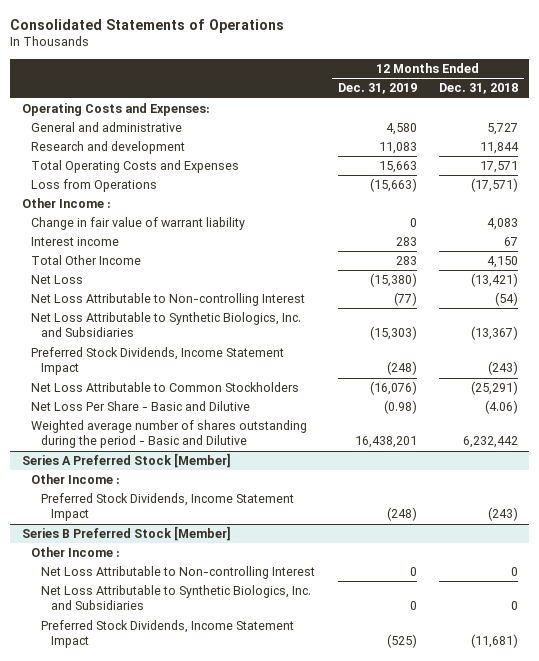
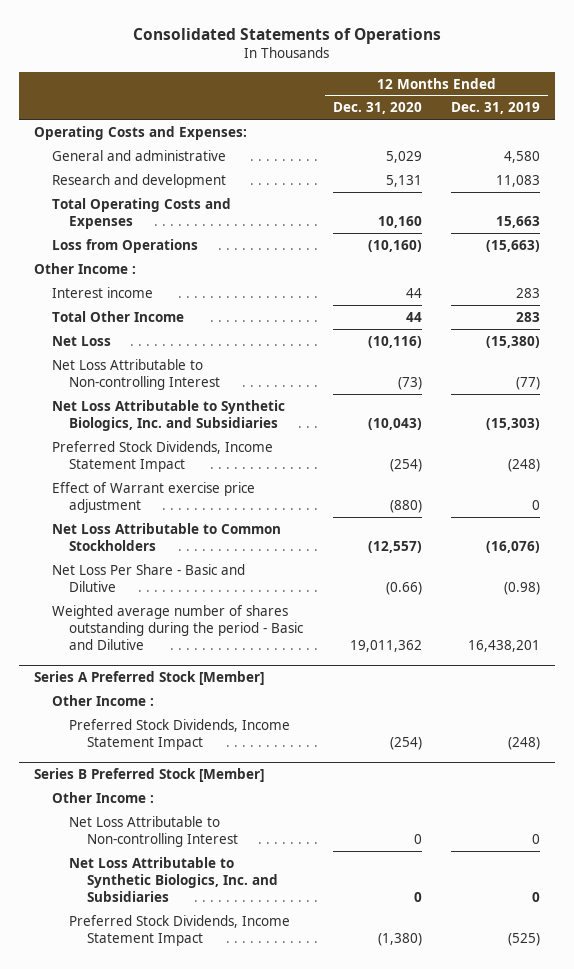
- | 12 Months Ended Dec. 31, 2019 | 12 Months Ended Dec. 31, 2018
+ | 12 Months Ended Dec. 31, 2020 | 12 Months Ended Dec. 31, 2019
- Change in fair value of warrant liability | 0 | 4,083
+ Effect of Warrant exercise price adjustment | (880) | 0

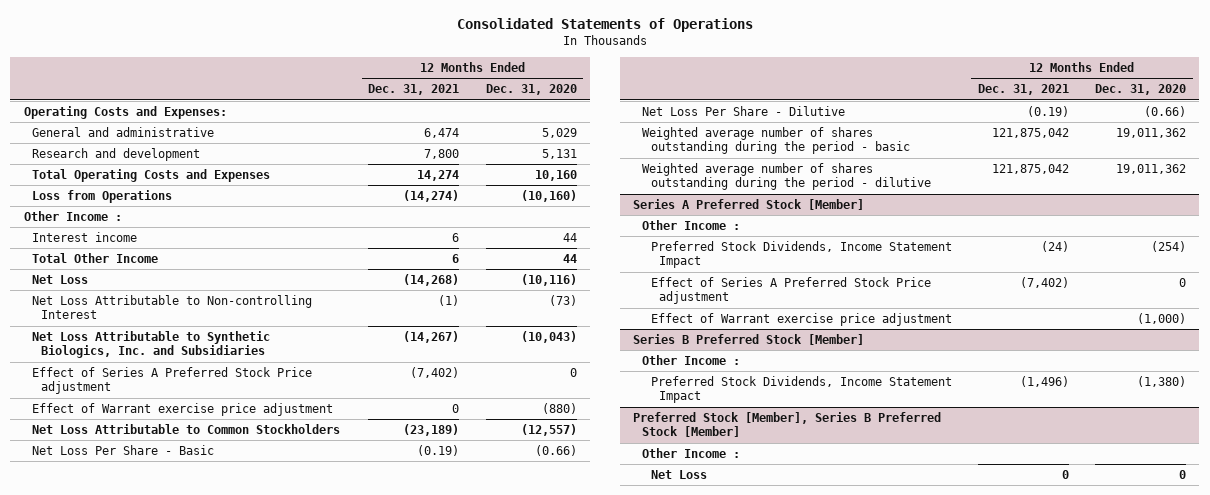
- | 12 Months Ended Dec. 31, 2020 | 12 Months Ended Dec. 31, 2019
+ | 12 Months Ended Dec. 31, 2021 | 12 Months Ended Dec. 31, 2020
- Preferred Stock Dividends, Income Statement Impact | (254) | (248)
+ Effect of Series A Preferred Stock Price adjustment | (7,402) | 0
- Net Loss Per Share - Basic and Dilutive | (0.66) | (0.98)
- Weighted average number of shares outstanding during the period - Basic and Dilutive | 19,011,362 | 16,438,201
+ Net Loss Per Share - Basic | (0.19) | (0.66)
+ Net Loss Per Share - Dilutive | (0.19) | (0.66)
+ Weighted average number of shares outstanding during the period - basic | 121,875,042 | 19,011,362
+ Weighted average number of shares outstanding during the period - dilutive | 121,875,042 | 19,011,362
@ Series A Preferred Stock [Member]
+ Effect of Series A Preferred Stock Price adjustment | (7,402) | 0
+ Effect of Warrant exercise price adjustment | | (1,000)
@ Series B Preferred Stock [Member]
- Net Loss Attributable to Non-controlling Interest | 0 | 0
- Net Loss Attributable to Synthetic Biologics, Inc. and Subsidiaries | 0 | 0
+ Preferred Stock [Member], Series B Preferred Stock [Member]
+ Other Income :
+ Net Loss | 0 | 0

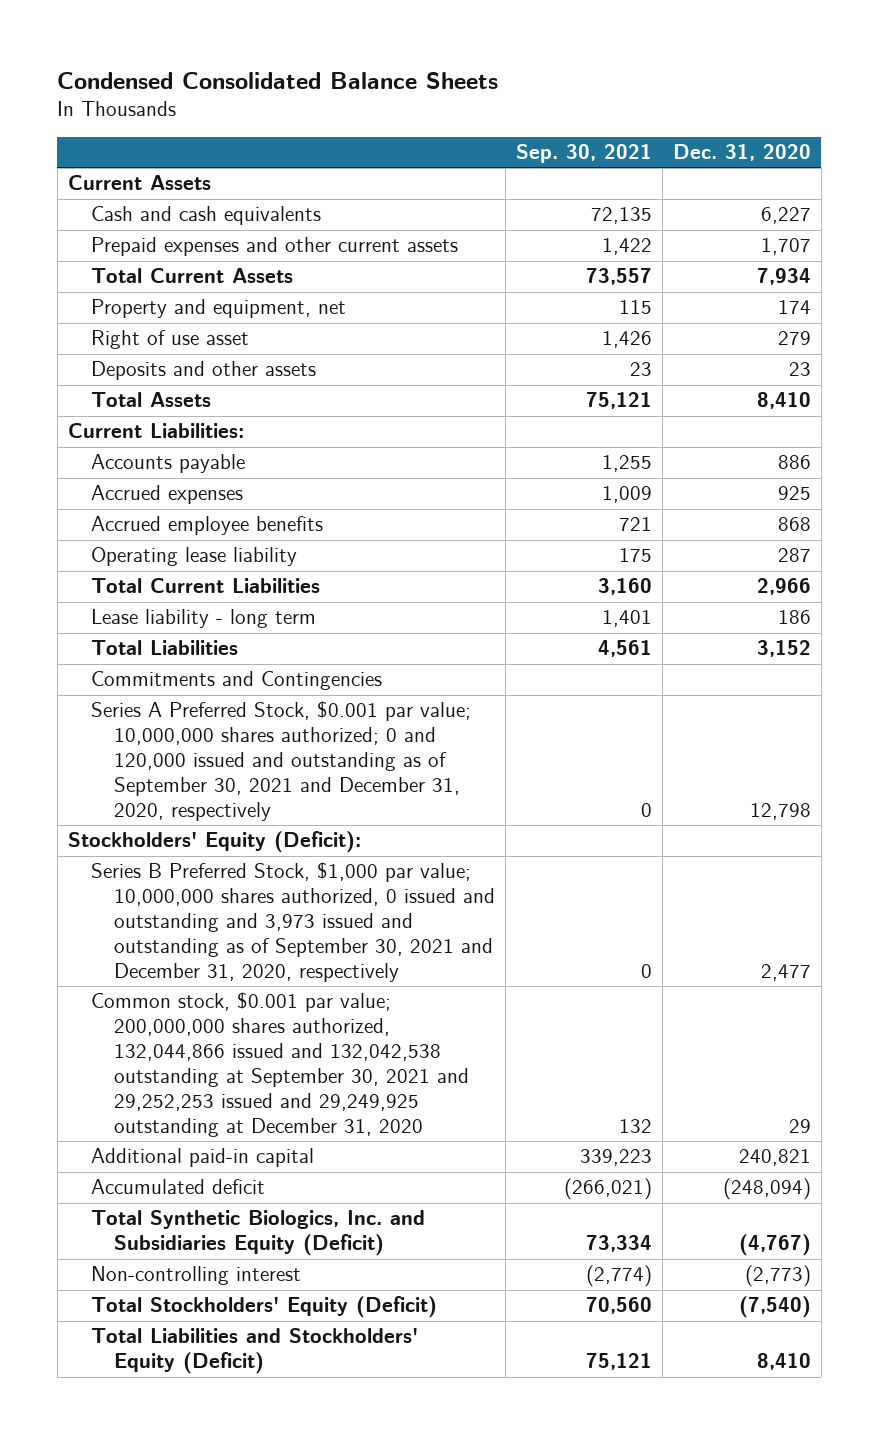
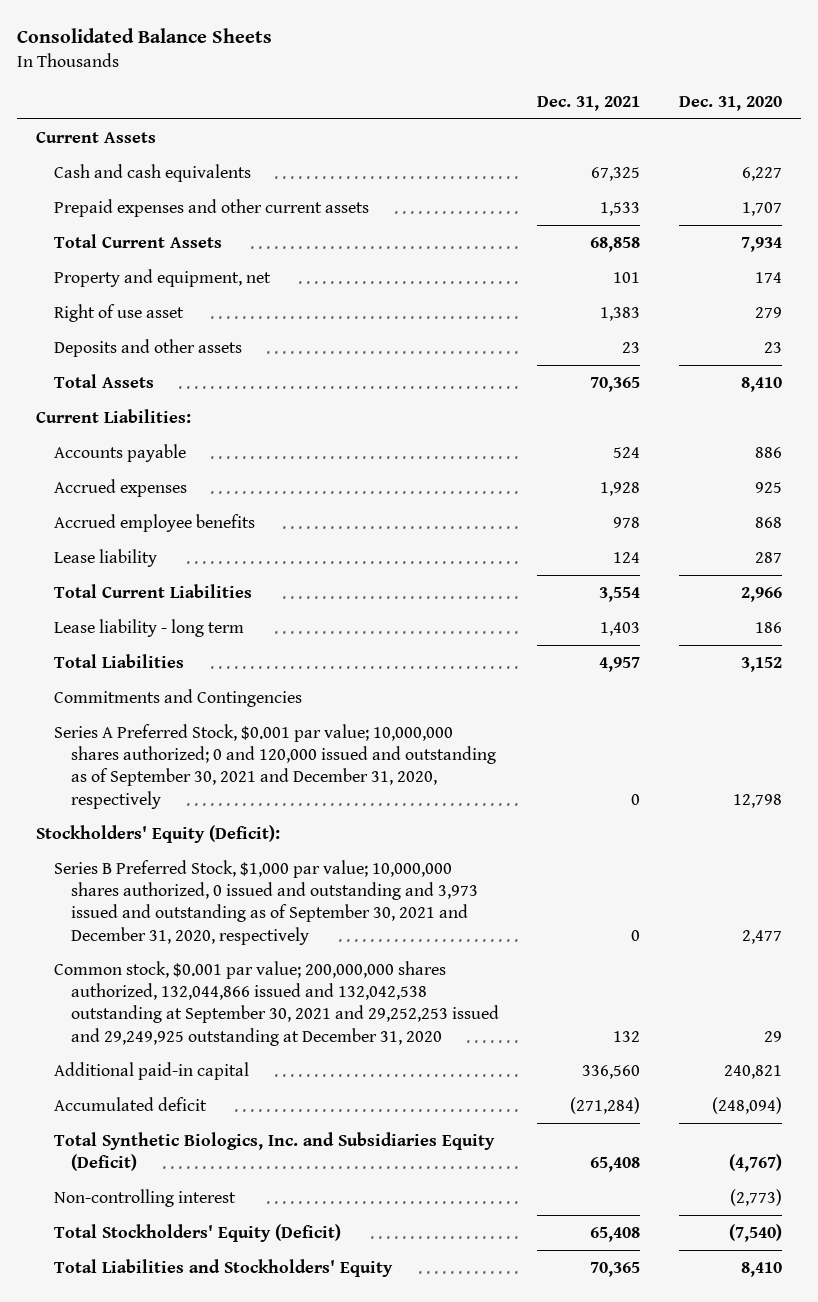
- Condensed Consolidated Balance Sheets
+ Consolidated Balance Sheets
- | Sep. 30, 2021 | Dec. 31, 2020
+ | Dec. 31, 2021 | Dec. 31, 2020
- Operating lease liability | 175 | 287
+ Lease liability | 124 | 287
- Total Liabilities and Stockholders' Equity (Deficit) | 75,121 | 8,410
+ Total Liabilities and Stockholders' Equity | 70,365 | 8,410

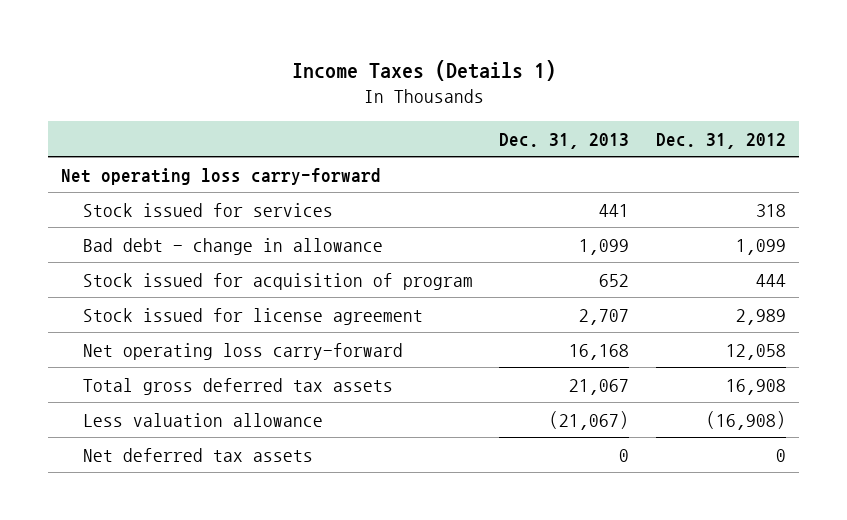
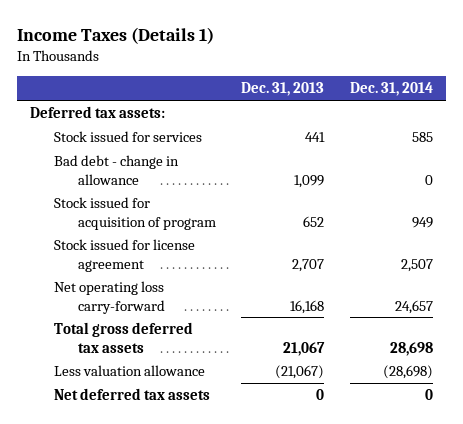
- | Dec. 31, 2013 | Dec. 31, 2012
+ | Dec. 31, 2013 | Dec. 31, 2014
- Net operating loss carry-forward
+ Deferred tax assets:

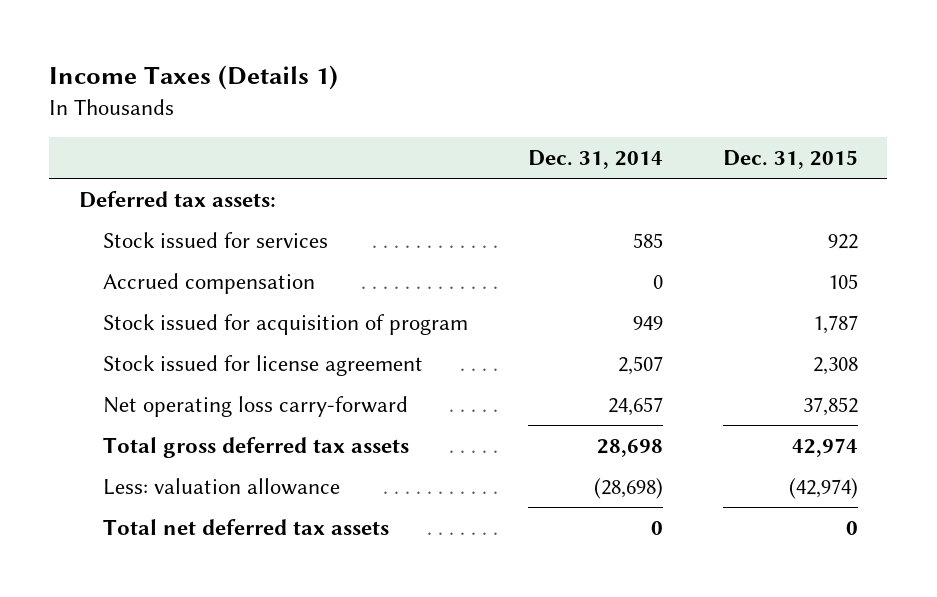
- | Dec. 31, 2013 | Dec. 31, 2014
+ | Dec. 31, 2014 | Dec. 31, 2015
- Bad debt - change in allowance | 1,099 | 0
+ Accrued compensation | 0 | 105
- Less valuation allowance | (21,067) | (28,698)
- Net deferred tax assets | 0 | 0
+ Less: valuation allowance | (28,698) | (42,974)
+ Total net deferred tax assets | 0 | 0

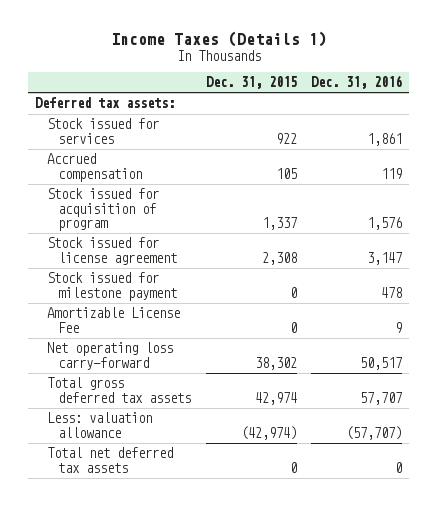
- | Dec. 31, 2014 | Dec. 31, 2015
+ | Dec. 31, 2015 | Dec. 31, 2016
- Stock issued for acquisition of program | 949 | 1,787
+ Stock issued for acquisition of program | 1,337 | 1,576
- Net operating loss carry-forward | 24,657 | 37,852
+ Stock issued for milestone payment | 0 | 478
+ Amortizable License Fee | 0 | 9
+ Net operating loss carry-forward | 38,302 | 50,517

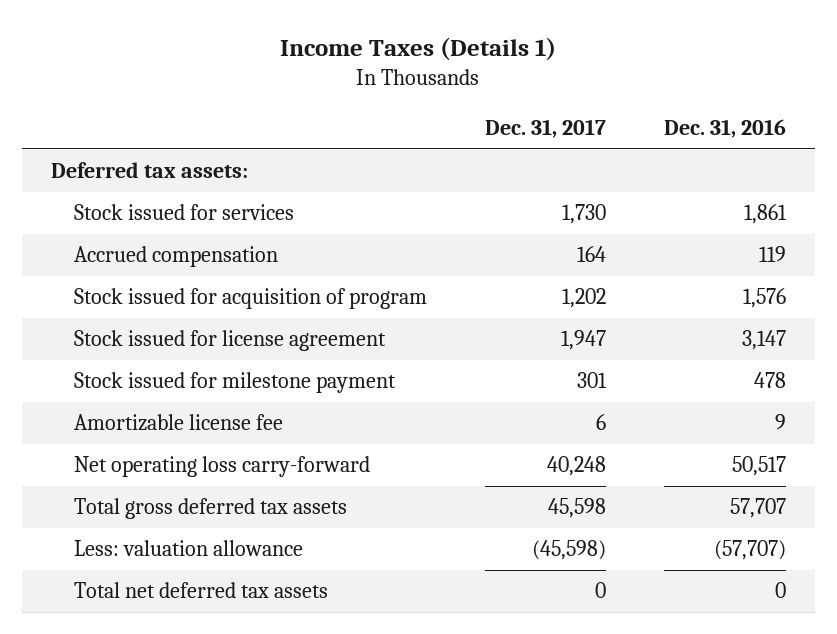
- | Dec. 31, 2015 | Dec. 31, 2016
+ | Dec. 31, 2017 | Dec. 31, 2016
- Amortizable License Fee | 0 | 9
+ Amortizable license fee | 6 | 9

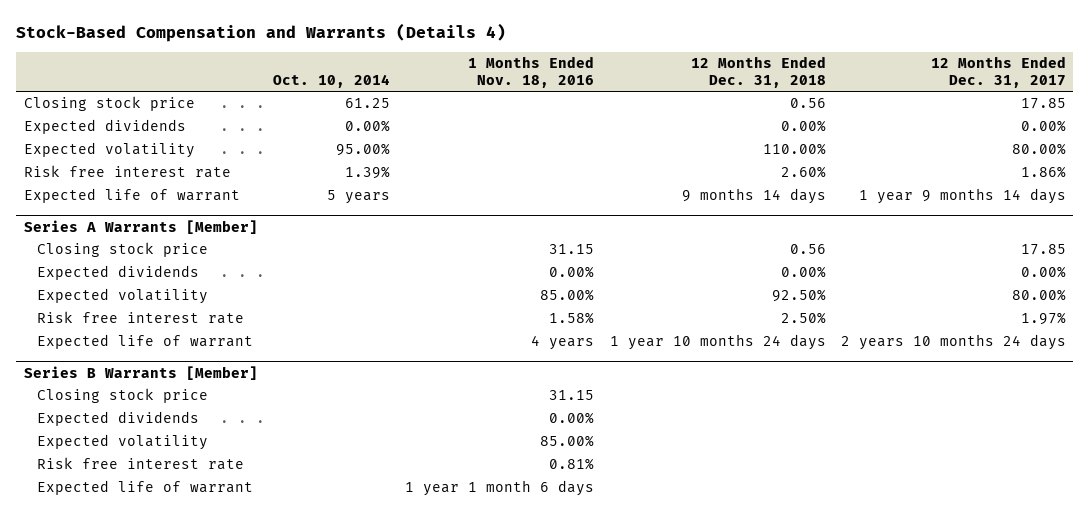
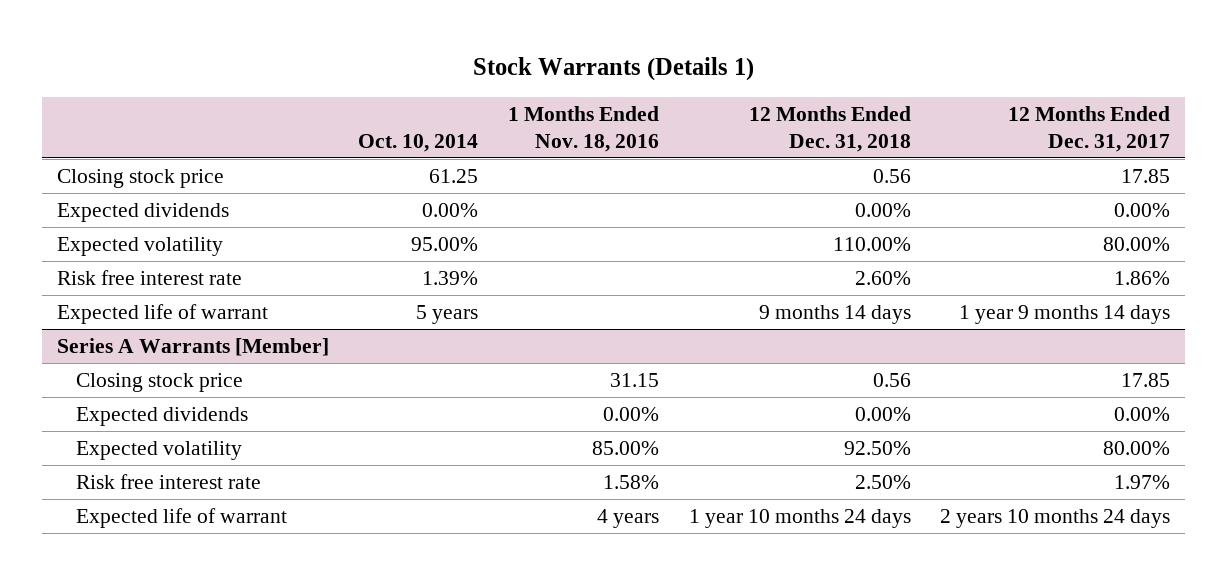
- Stock-Based Compensation and Warrants (Details 4)
+ Stock Warrants (Details 1)
- Series B Warrants [Member]
- Closing stock price | | 31.15 | |
- Expected dividends | | 0.00% | |
- Expected volatility | | 85.00% | |
- Risk free interest rate | | 0.81% | |
- Expected life of warrant | | 1 year 1 month 6 days | |

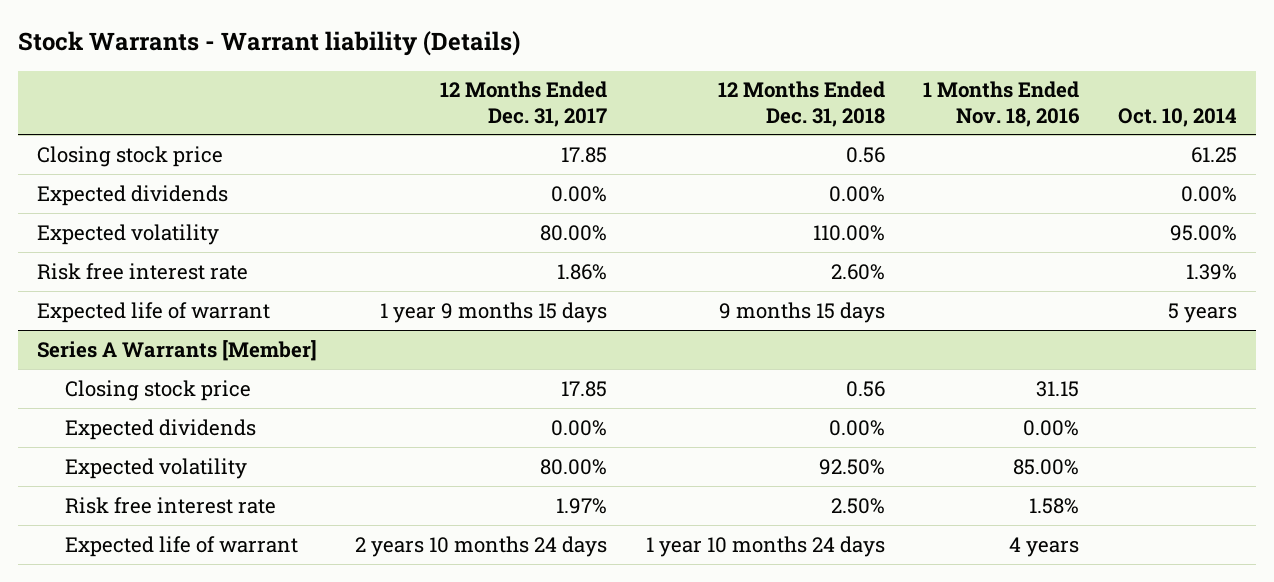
- Stock Warrants (Details 1)
+ Stock Warrants - Warrant liability (Details)
- | Oct. 10, 2014 | 1 Months Ended Nov. 18, 2016 | 12 Months Ended Dec. 31, 2018 | 12 Months Ended Dec. 31, 2017
+ | 12 Months Ended Dec. 31, 2017 | 12 Months Ended Dec. 31, 2018 | 1 Months Ended Nov. 18, 2016 | Oct. 10, 2014
- Expected life of warrant | 5 years | | 9 months 14 days | 1 year 9 months 14 days
+ Expected life of warrant | 1 year 9 months 15 days | 9 months 15 days | | 5 years

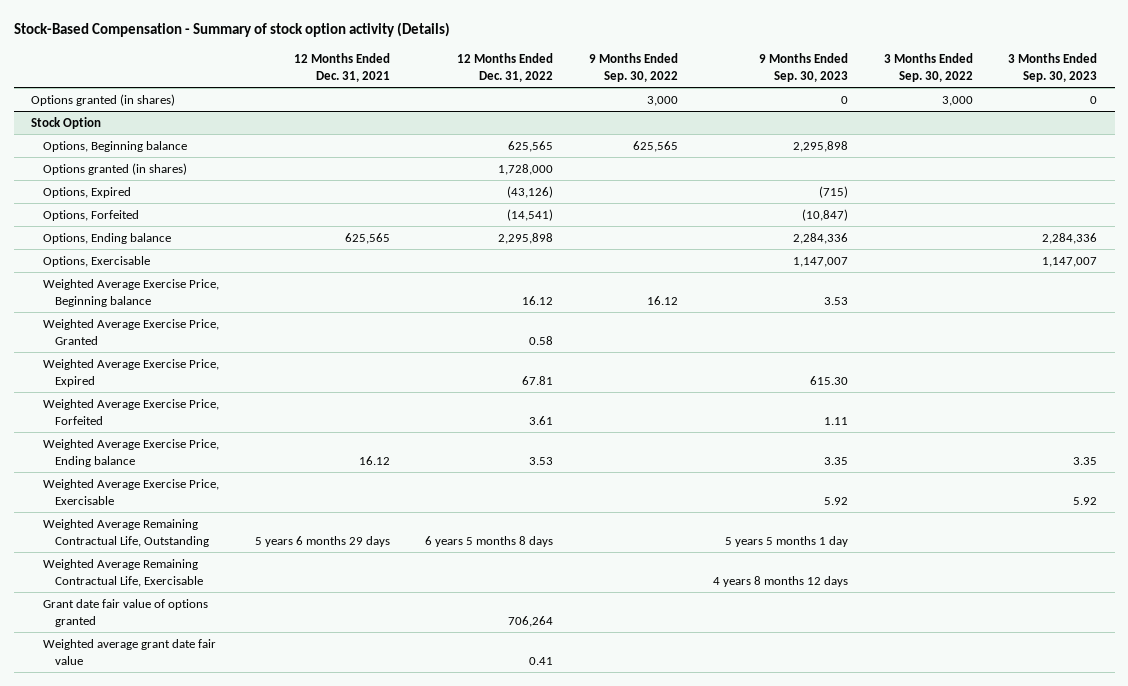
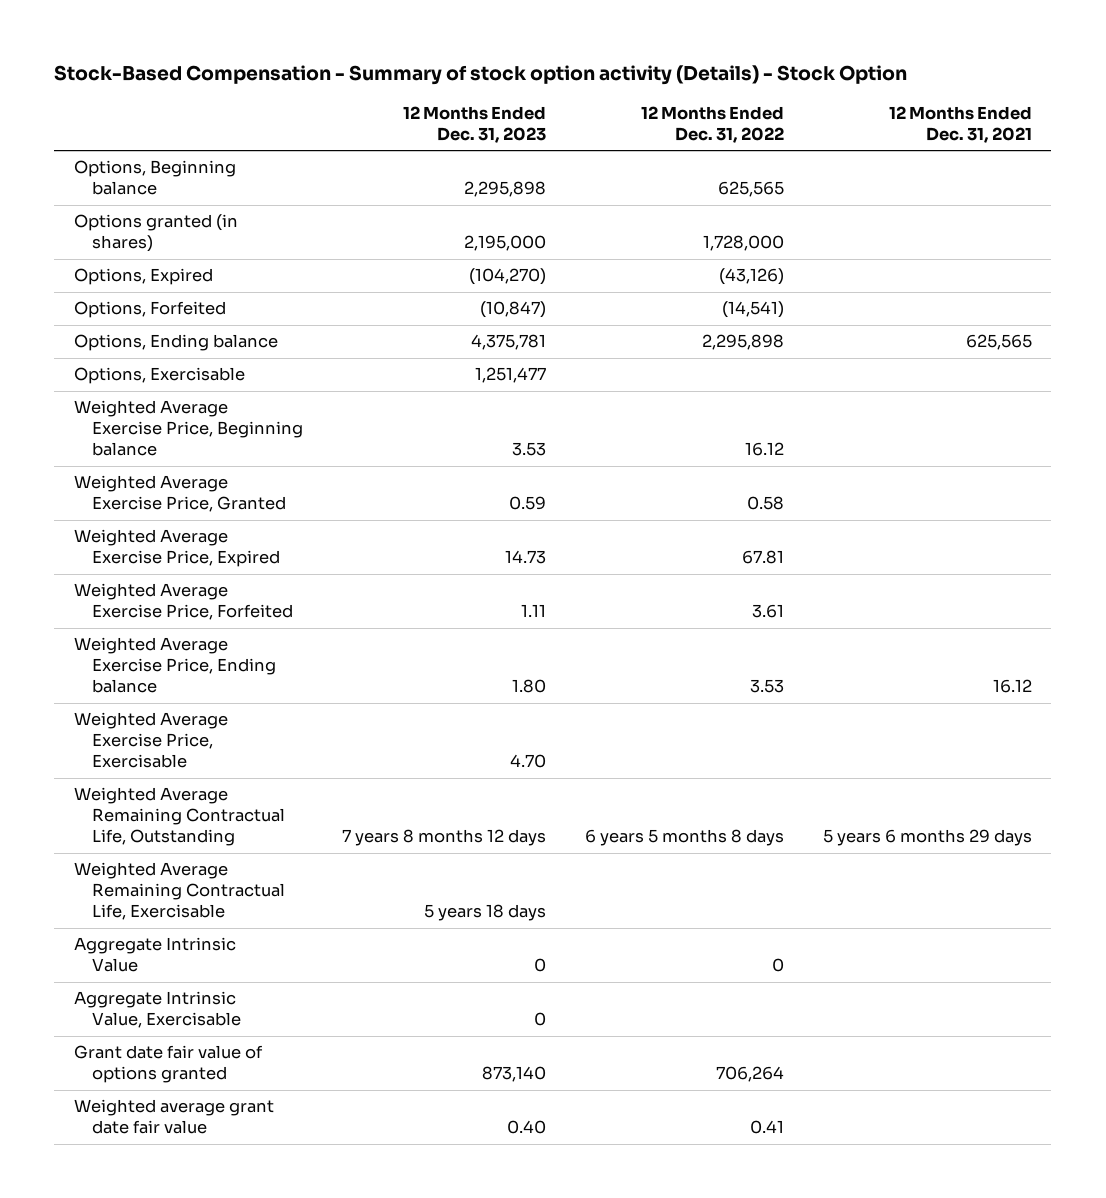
- Stock-Based Compensation - Summary of stock option activity (Details)
+ Stock-Based Compensation - Summary of stock option activity (Details) - Stock Option
- | 12 Months Ended Dec. 31, 2021 | 12 Months Ended Dec. 31, 2022 | 9 Months Ended Sep. 30, 2022 | 9 Months Ended Sep. 30, 2023 | 3 Months Ended Sep. 30, 2022 | 3 Months Ended Sep. 30, 2023
+ | 12 Months Ended Dec. 31, 2023 | 12 Months Ended Dec. 31, 2022 | 12 Months Ended Dec. 31, 2021
- Options granted (in shares) | | | 3,000 | 0 | 3,000 | 0
- Stock Option
+ Aggregate Intrinsic Value | 0 | 0 |
+ Aggregate Intrinsic Value, Exercisable | 0 | |

